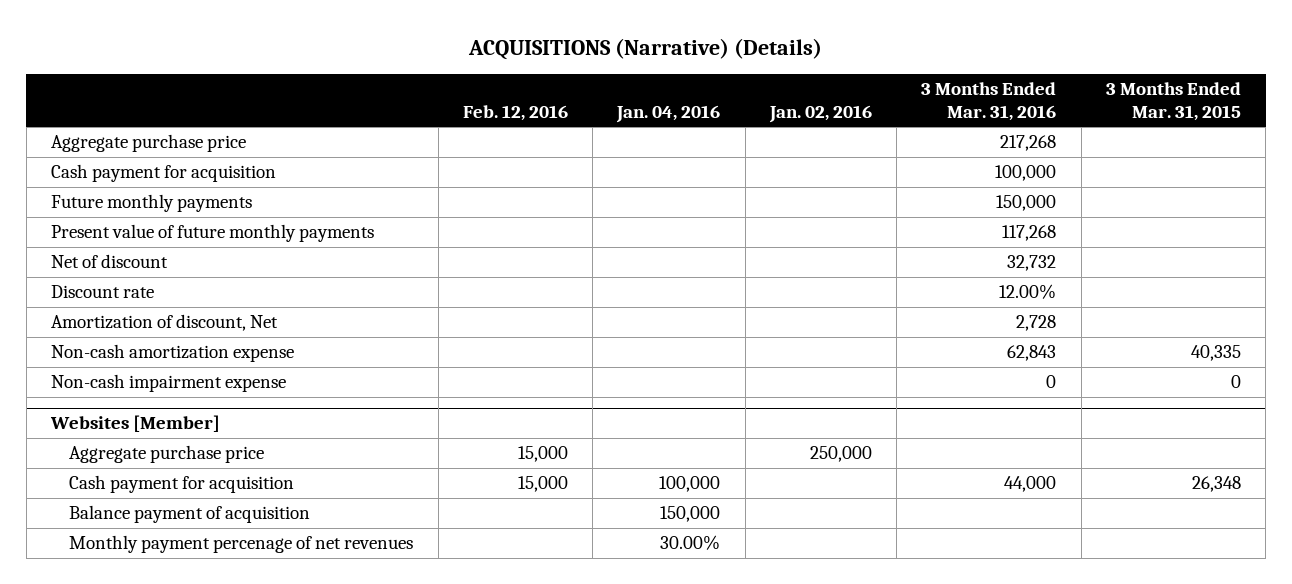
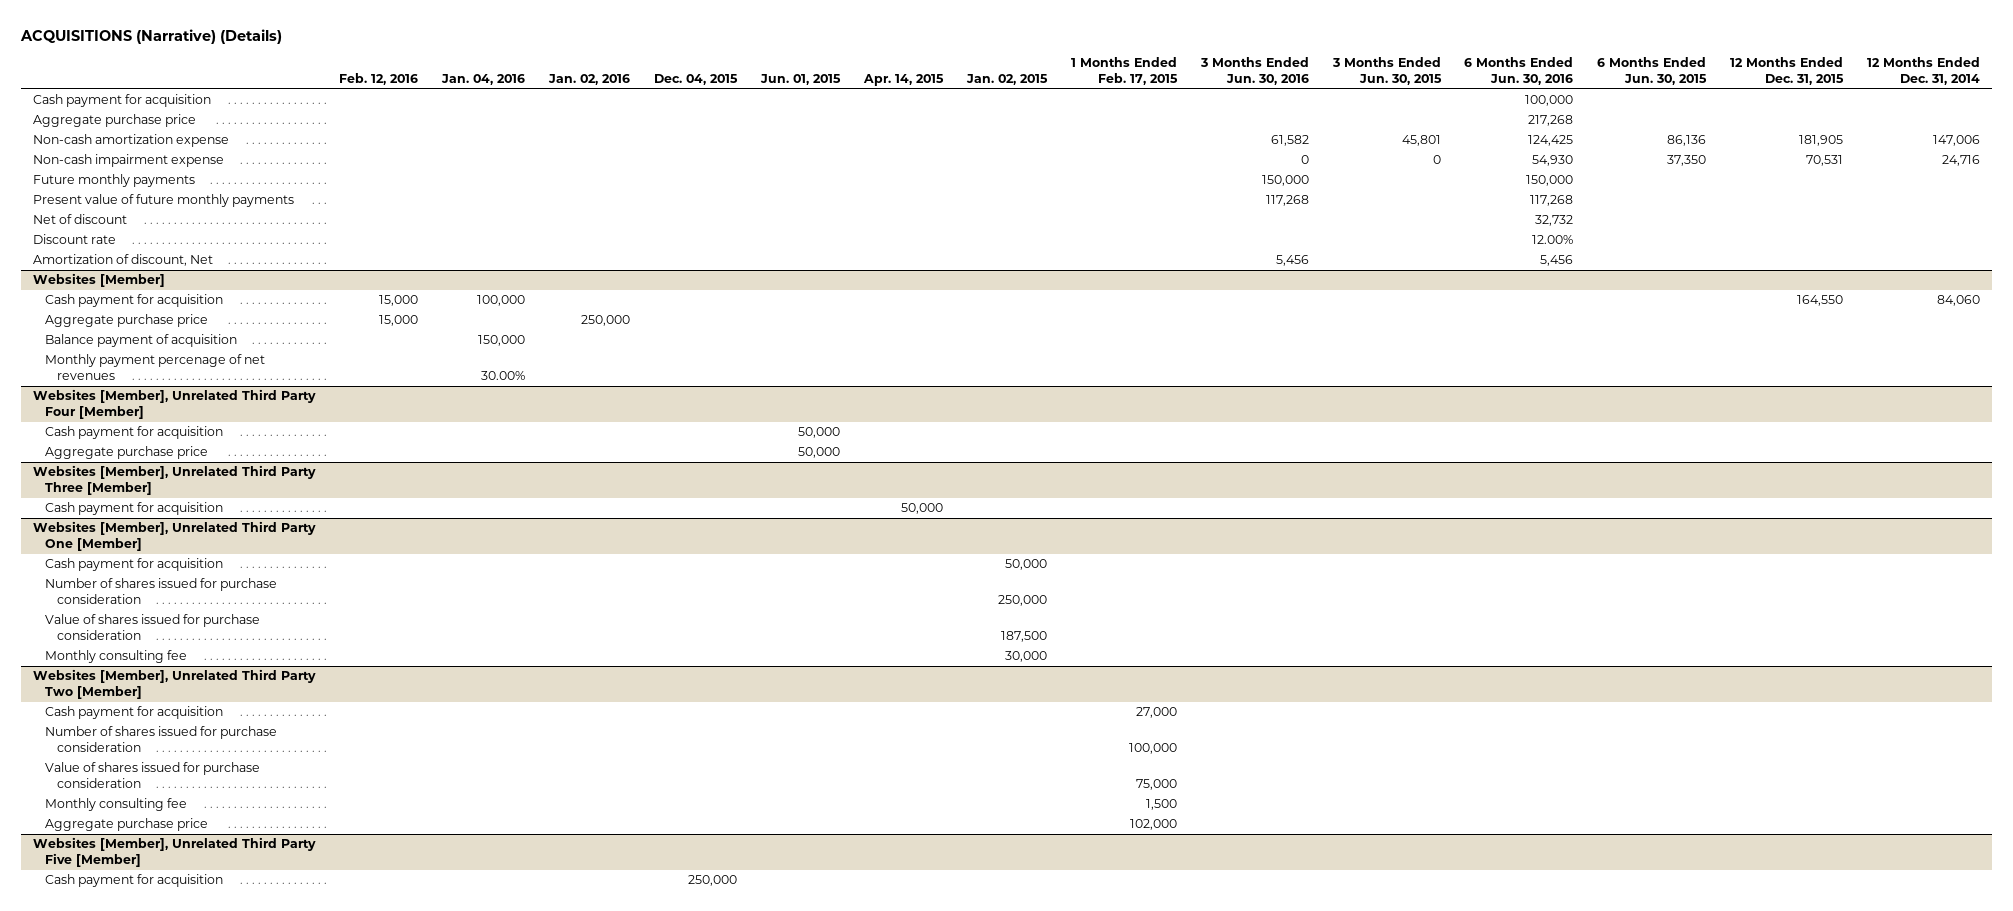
- | Feb. 12, 2016 | Jan. 04, 2016 | Jan. 02, 2016 | 3 Months Ended Mar. 31, 2016 | 3 Months Ended Mar. 31, 2015
+ | Feb. 12, 2016 | Jan. 04, 2016 | Jan. 02, 2016 | Dec. 04, 2015 | Jun. 01, 2015 | Apr. 14, 2015 | Jan. 02, 2015 | 1 Months Ended Feb. 17, 2015 | 3 Months Ended Jun. 30, 2016 | 3 Months Ended Jun. 30, 2015 | 6 Months Ended Jun. 30, 2016 | 6 Months Ended Jun. 30, 2015 | 12 Months Ended Dec. 31, 2015 | 12 Months Ended Dec. 31, 2014
moved down: Aggregate purchase price | | | | | | | | | | | 217,268 | | |
moved up: Non-cash amortization expense | | | | | | | | | 61,582 | 45,801 | 124,425 | 86,136 | 181,905 | 147,006
moved up: Non-cash impairment expense | | | | | | | | | 0 | 0 | 54,930 | 37,350 | 70,531 | 24,716
@ Websites [Member]
moved down: Aggregate purchase price | 15,000 | | 250,000 | | | | | | | | | | |
+ Websites [Member], Unrelated Third Party Four [Member]
+ Cash payment for acquisition | | | | | 50,000 | | | | | | | | |
+ Aggregate purchase price | | | | | 50,000 | | | | | | | | |
+ Websites [Member], Unrelated Third Party Three [Member]
+ Cash payment for acquisition | | | | | | 50,000 | | | | | | | |
+ Websites [Member], Unrelated Third Party One [Member]
+ Cash payment for acquisition | | | | | | | 50,000 | | | | | | |
+ Number of shares issued for purchase consideration | | | | | | | 250,000 | | | | | | |
+ Value of shares issued for purchase consideration | | | | | | | 187,500 | | | | | | |
+ Monthly consulting fee | | | | | | | 30,000 | | | | | | |
+ Websites [Member], Unrelated Third Party Two [Member]
+ Cash payment for acquisition | | | | | | | | 27,000 | | | | | |
+ Number of shares issued for purchase consideration | | | | | | | | 100,000 | | | | | |
+ Value of shares issued for purchase consideration | | | | | | | | 75,000 | | | | | |
+ Monthly consulting fee | | | | | | | | 1,500 | | | | | |
+ Aggregate purchase price | | | | | | | | 102,000 | | | | | |
+ Websites [Member], Unrelated Third Party Five [Member]
+ Cash payment for acquisition | | | | 250,000 | | | | | | | | | |

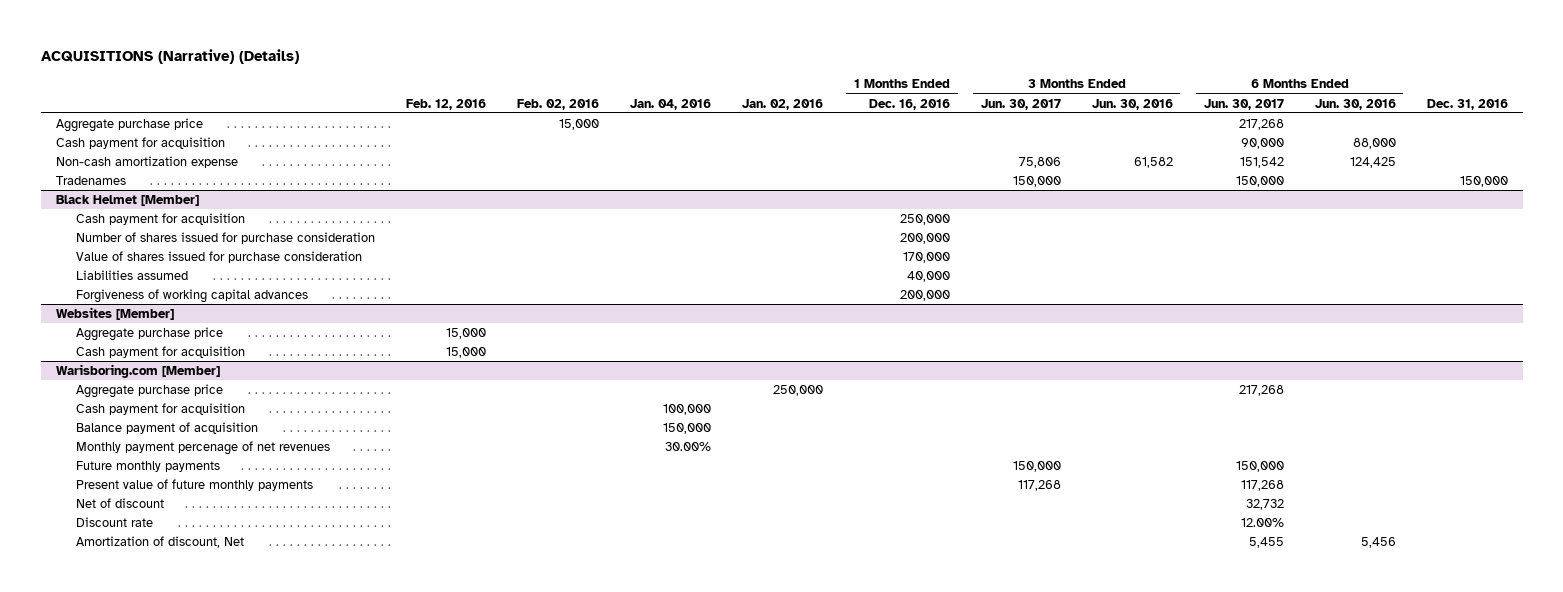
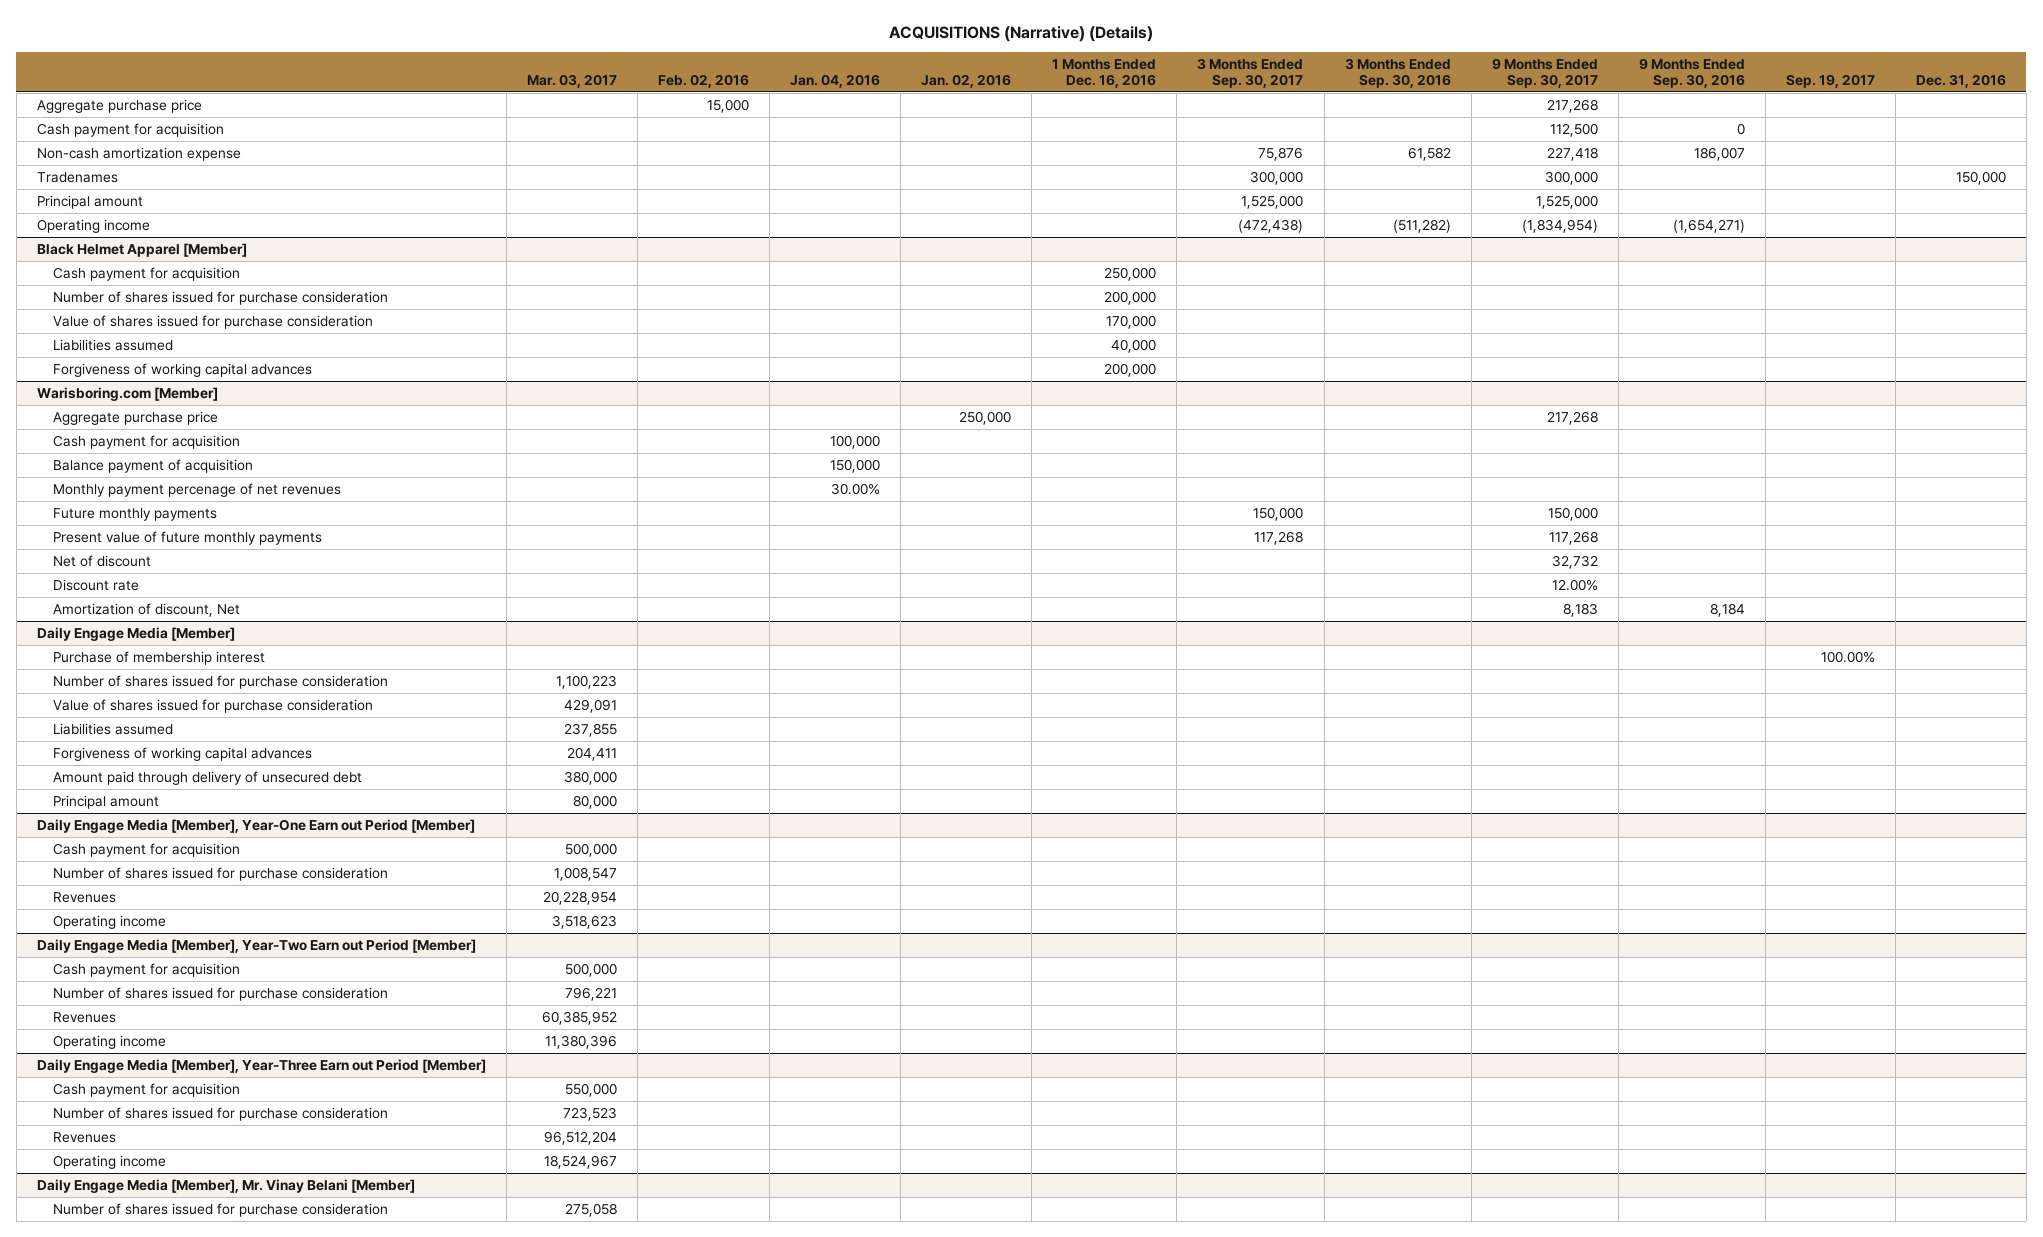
- | Feb. 12, 2016 | Feb. 02, 2016 | Jan. 04, 2016 | Jan. 02, 2016 | 1 Months Ended Dec. 16, 2016 | 3 Months Ended Jun. 30, 2017 | 3 Months Ended Jun. 30, 2016 | 6 Months Ended Jun. 30, 2017 | 6 Months Ended Jun. 30, 2016 | Dec. 31, 2016
+ | Mar. 03, 2017 | Feb. 02, 2016 | Jan. 04, 2016 | Jan. 02, 2016 | 1 Months Ended Dec. 16, 2016 | 3 Months Ended Sep. 30, 2017 | 3 Months Ended Sep. 30, 2016 | 9 Months Ended Sep. 30, 2017 | 9 Months Ended Sep. 30, 2016 | Sep. 19, 2017 | Dec. 31, 2016
- Black Helmet [Member]
+ Principal amount | | | | | | 1,525,000 | | 1,525,000 | | |
+ Operating income | | | | | | (472,438) | (511,282) | (1,834,954) | (1,654,271) | |
+ Black Helmet Apparel [Member]
- Websites [Member]
- Aggregate purchase price | 15,000 | | | | | | | | |
- Cash payment for acquisition | 15,000 | | | | | | | | |
+ Daily Engage Media [Member]
+ Purchase of membership interest | | | | | | | | | | 100.00% |
+ Number of shares issued for purchase consideration | 1,100,223 | | | | | | | | | |
+ Value of shares issued for purchase consideration | 429,091 | | | | | | | | | |
+ Liabilities assumed | 237,855 | | | | | | | | | |
+ Forgiveness of working capital advances | 204,411 | | | | | | | | | |
+ Amount paid through delivery of unsecured debt | 380,000 | | | | | | | | | |
+ Principal amount | 80,000 | | | | | | | | | |
+ Daily Engage Media [Member], Year-One Earn out Period [Member]
+ Cash payment for acquisition | 500,000 | | | | | | | | | |
+ Number of shares issued for purchase consideration | 1,008,547 | | | | | | | | | |
+ Revenues | 20,228,954 | | | | | | | | | |
+ Operating income | 3,518,623 | | | | | | | | | |
+ Daily Engage Media [Member], Year-Two Earn out Period [Member]
+ Cash payment for acquisition | 500,000 | | | | | | | | | |
+ Number of shares issued for purchase consideration | 796,221 | | | | | | | | | |
+ Revenues | 60,385,952 | | | | | | | | | |
+ Operating income | 11,380,396 | | | | | | | | | |
+ Daily Engage Media [Member], Year-Three Earn out Period [Member]
+ Cash payment for acquisition | 550,000 | | | | | | | | | |
+ Number of shares issued for purchase consideration | 723,523 | | | | | | | | | |
+ Revenues | 96,512,204 | | | | | | | | | |
+ Operating income | 18,524,967 | | | | | | | | | |
+ Daily Engage Media [Member], Mr. Vinay Belani [Member]
+ Number of shares issued for purchase consideration | 275,058 | | | | | | | | | |

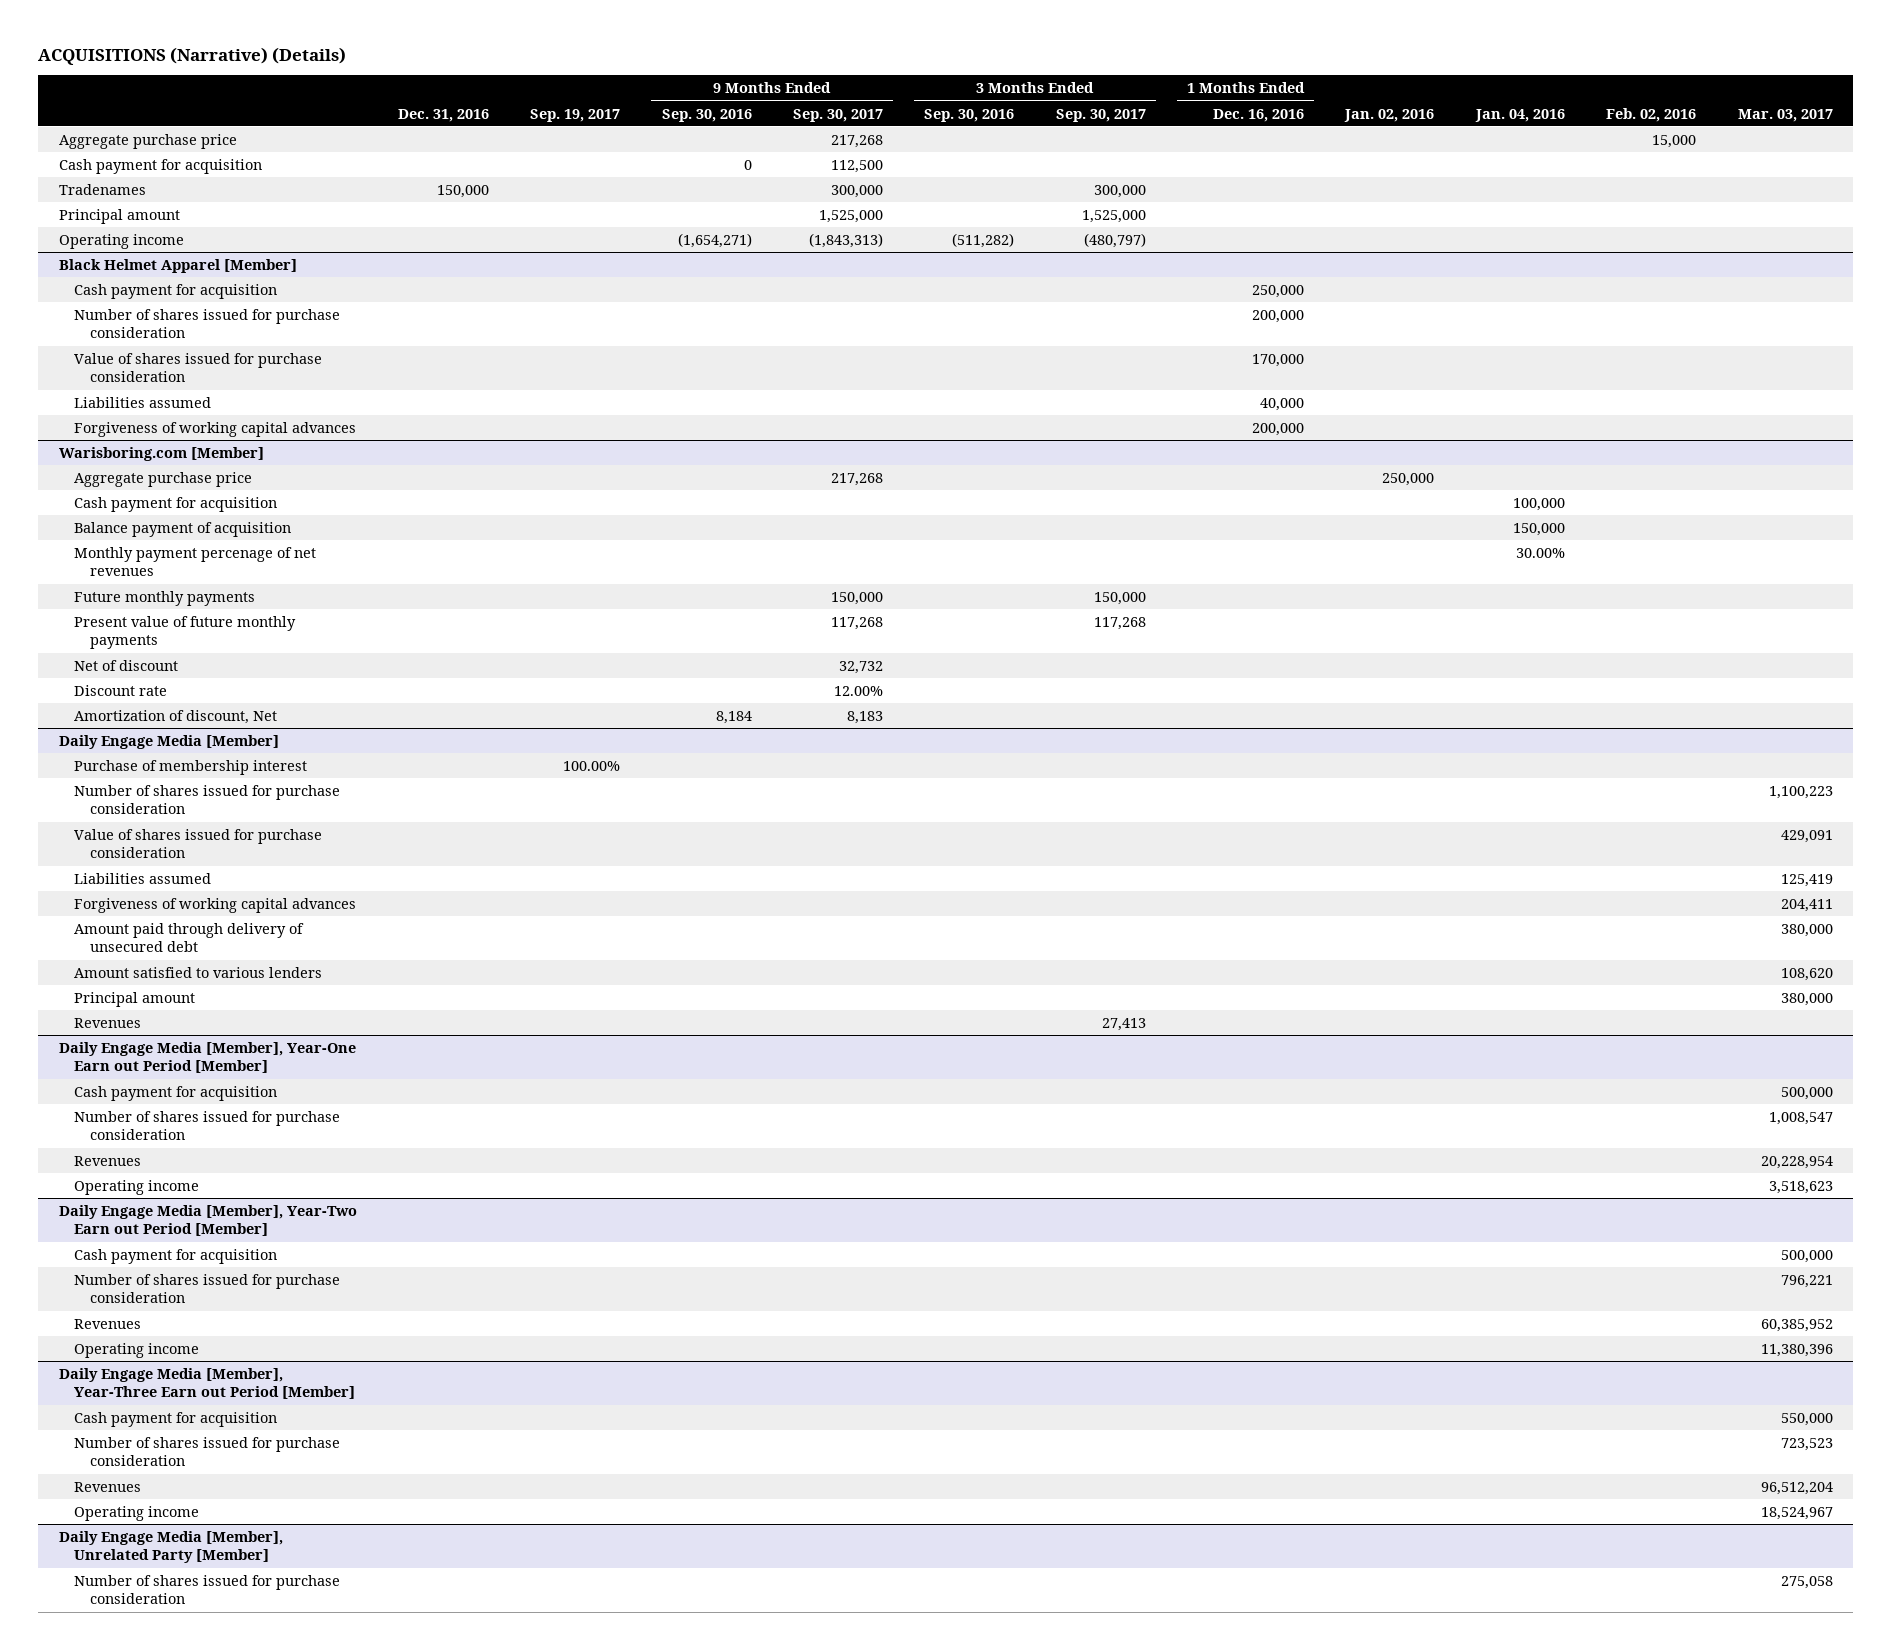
- | Mar. 03, 2017 | Feb. 02, 2016 | Jan. 04, 2016 | Jan. 02, 2016 | 1 Months Ended Dec. 16, 2016 | 3 Months Ended Sep. 30, 2017 | 3 Months Ended Sep. 30, 2016 | 9 Months Ended Sep. 30, 2017 | 9 Months Ended Sep. 30, 2016 | Sep. 19, 2017 | Dec. 31, 2016
+ | Dec. 31, 2016 | Sep. 19, 2017 | 9 Months Ended Sep. 30, 2016 | 9 Months Ended Sep. 30, 2017 | 3 Months Ended Sep. 30, 2016 | 3 Months Ended Sep. 30, 2017 | 1 Months Ended Dec. 16, 2016 | Jan. 02, 2016 | Jan. 04, 2016 | Feb. 02, 2016 | Mar. 03, 2017
- Non-cash amortization expense | | | | | | 75,876 | 61,582 | 227,418 | 186,007 | |
- Operating income | | | | | | (472,438) | (511,282) | (1,834,954) | (1,654,271) | |
+ Operating income | | | (1,654,271) | (1,843,313) | (511,282) | (480,797) | | | | |
@ Daily Engage Media [Member]
- Liabilities assumed | 237,855 | | | | | | | | | |
+ Liabilities assumed | | | | | | | | | | | 125,419
- Principal amount | 80,000 | | | | | | | | | |
+ Amount satisfied to various lenders | | | | | | | | | | | 108,620
+ Principal amount | | | | | | | | | | | 380,000
+ Revenues | | | | | | 27,413 | | | | |
- Daily Engage Media [Member], Mr. Vinay Belani [Member]
+ Daily Engage Media [Member], Unrelated Party [Member]

